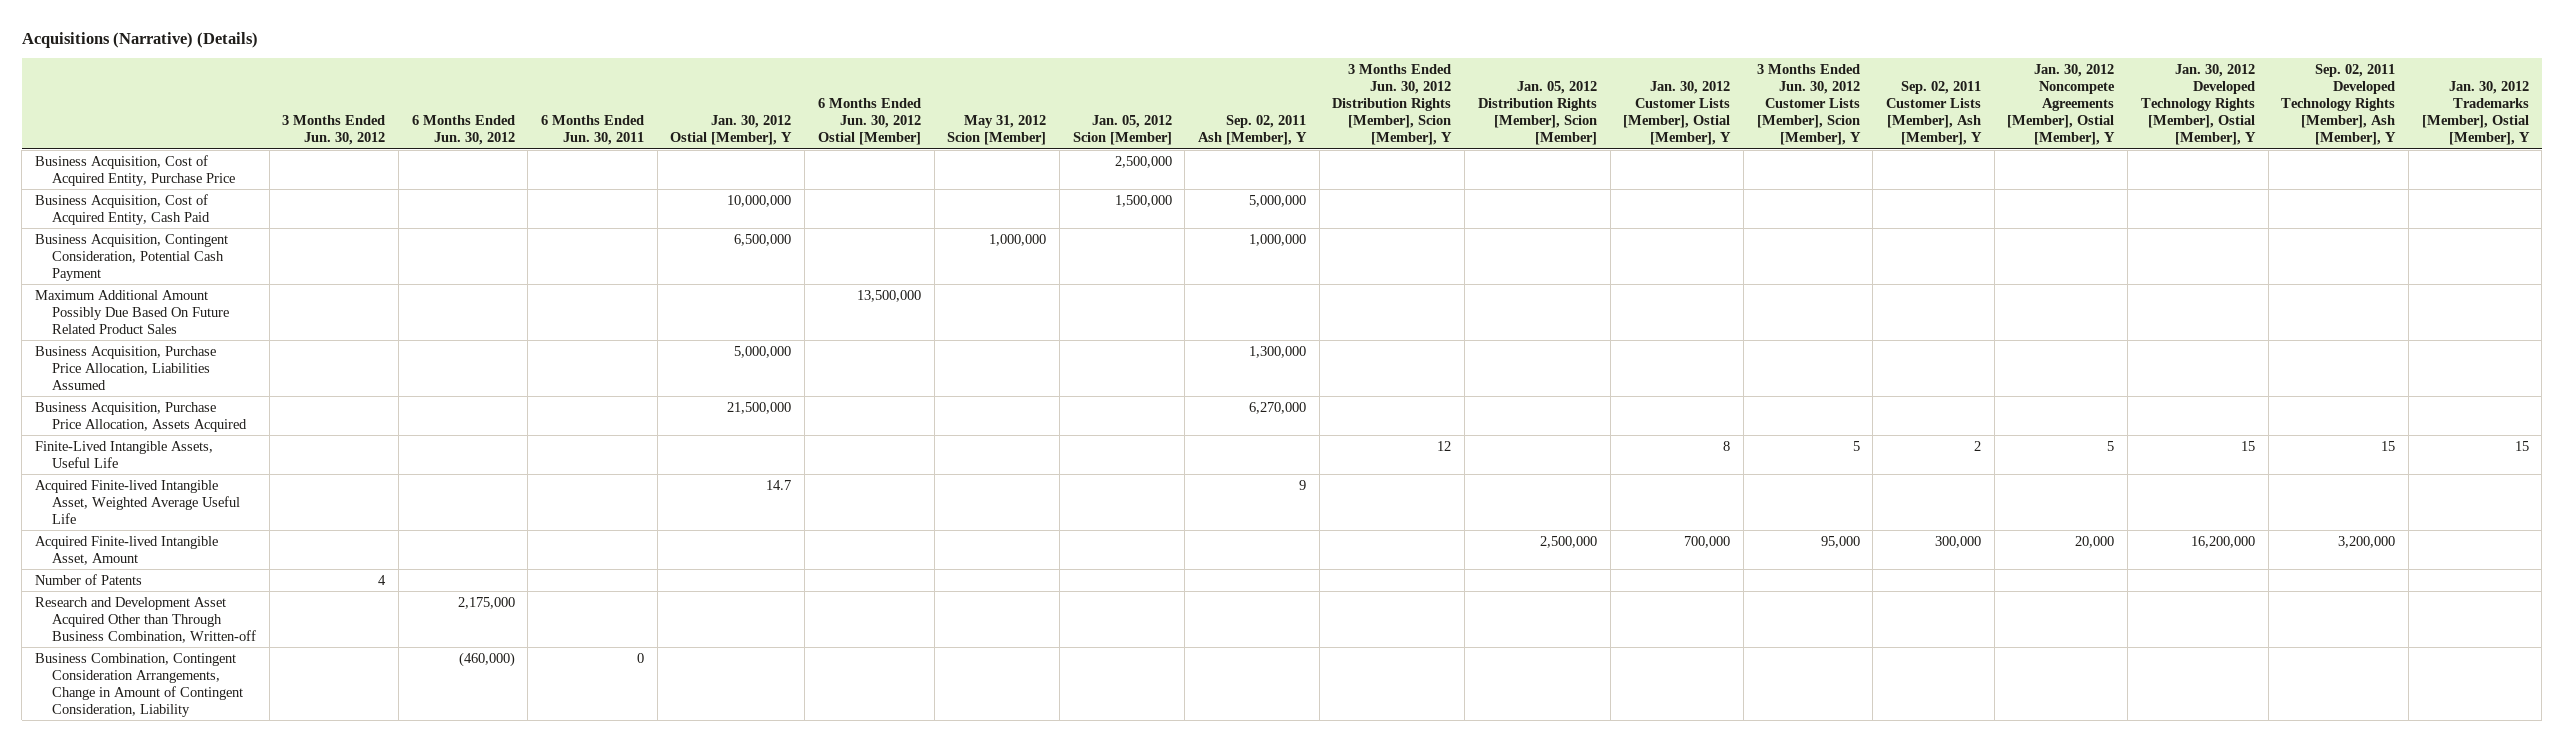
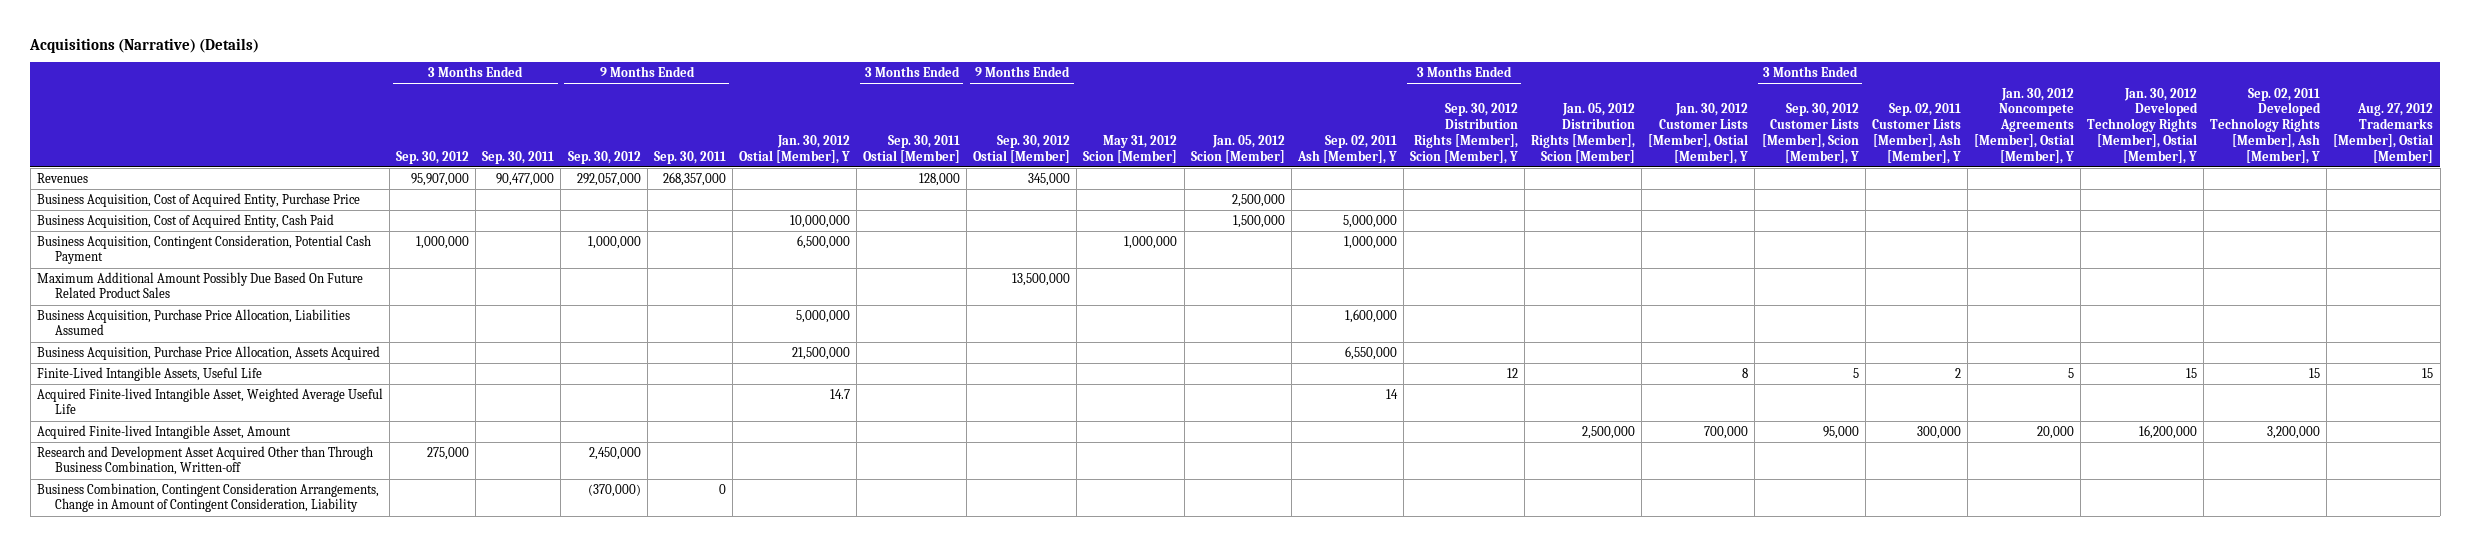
- | 3 Months Ended Jun. 30, 2012 | 6 Months Ended Jun. 30, 2012 | 6 Months Ended Jun. 30, 2011 | Jan. 30, 2012 Ostial [Member], Y | 6 Months Ended Jun. 30, 2012 Ostial [Member] | May 31, 2012 Scion [Member] | Jan. 05, 2012 Scion [Member] | Sep. 02, 2011 Ash [Member], Y | 3 Months Ended Jun. 30, 2012 Distribution Rights [Member], Scion [Member], Y | Jan. 05, 2012 Distribution Rights [Member], Scion [Member] | Jan. 30, 2012 Customer Lists [Member], Ostial [Member], Y | 3 Months Ended Jun. 30, 2012 Customer Lists [Member], Scion [Member], Y | Sep. 02, 2011 Customer Lists [Member], Ash [Member], Y | Jan. 30, 2012 Noncompete Agreements [Member], Ostial [Member], Y | Jan. 30, 2012 Developed Technology Rights [Member], Ostial [Member], Y | Sep. 02, 2011 Developed Technology Rights [Member], Ash [Member], Y | Jan. 30, 2012 Trademarks [Member], Ostial [Member], Y
+ | 3 Months Ended Sep. 30, 2012 | 3 Months Ended Sep. 30, 2011 | 9 Months Ended Sep. 30, 2012 | 9 Months Ended Sep. 30, 2011 | Jan. 30, 2012 Ostial [Member], Y | 3 Months Ended Sep. 30, 2011 Ostial [Member] | 9 Months Ended Sep. 30, 2012 Ostial [Member] | May 31, 2012 Scion [Member] | Jan. 05, 2012 Scion [Member] | Sep. 02, 2011 Ash [Member], Y | 3 Months Ended Sep. 30, 2012 Distribution Rights [Member], Scion [Member], Y | Jan. 05, 2012 Distribution Rights [Member], Scion [Member] | Jan. 30, 2012 Customer Lists [Member], Ostial [Member], Y | 3 Months Ended Sep. 30, 2012 Customer Lists [Member], Scion [Member], Y | Sep. 02, 2011 Customer Lists [Member], Ash [Member], Y | Jan. 30, 2012 Noncompete Agreements [Member], Ostial [Member], Y | Jan. 30, 2012 Developed Technology Rights [Member], Ostial [Member], Y | Sep. 02, 2011 Developed Technology Rights [Member], Ash [Member], Y | Aug. 27, 2012 Trademarks [Member], Ostial [Member]
+ Revenues | 95,907,000 | 90,477,000 | 292,057,000 | 268,357,000 | | 128,000 | 345,000 | | | | | | | | | | | |
- Business Acquisition, Purchase Price Allocation, Liabilities Assumed | | | | 5,000,000 | | | | 1,300,000 | | | | | | | | |
- Business Acquisition, Purchase Price Allocation, Assets Acquired | | | | 21,500,000 | | | | 6,270,000 | | | | | | | | |
+ Business Acquisition, Purchase Price Allocation, Liabilities Assumed | | | | | 5,000,000 | | | | | 1,600,000 | | | | | | | | |
+ Business Acquisition, Purchase Price Allocation, Assets Acquired | | | | | 21,500,000 | | | | | 6,550,000 | | | | | | | | |
- Acquired Finite-lived Intangible Asset, Weighted Average Useful Life | | | | 14.7 | | | | 9 | | | | | | | | |
+ Acquired Finite-lived Intangible Asset, Weighted Average Useful Life | | | | | 14.7 | | | | | 14 | | | | | | | | |
- Number of Patents | 4 | | | | | | | | | | | | | | | |

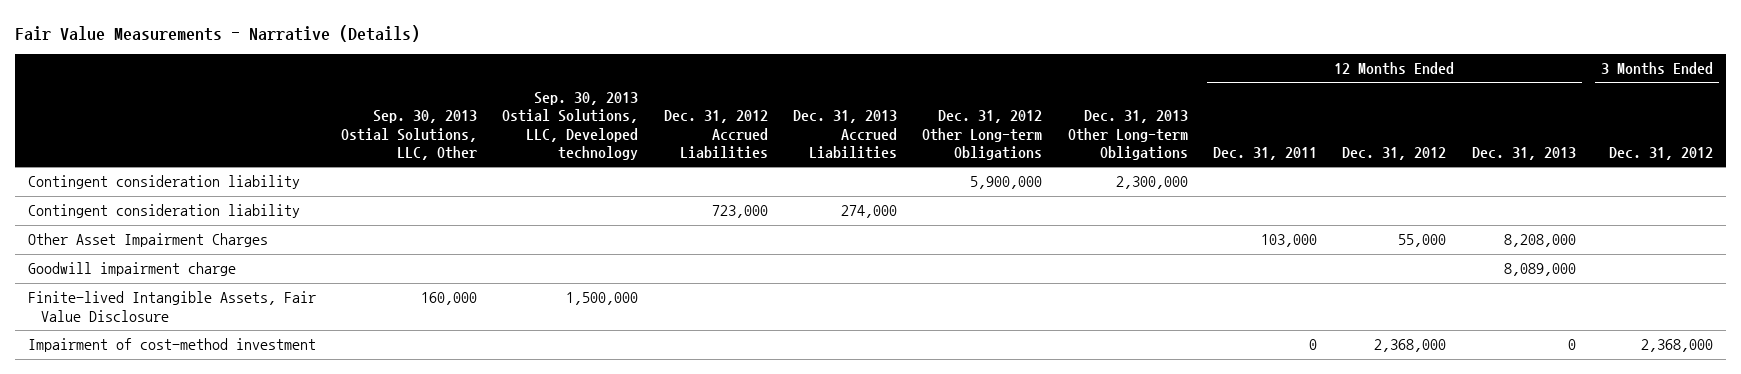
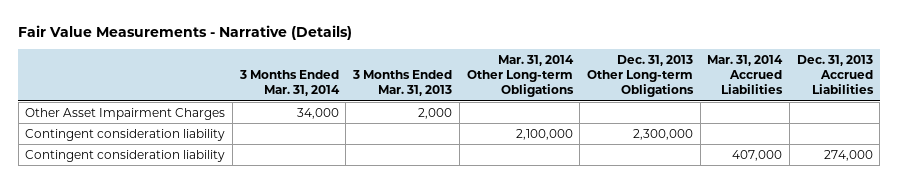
- | Sep. 30, 2013 Ostial Solutions, LLC, Other | Sep. 30, 2013 Ostial Solutions, LLC, Developed technology | Dec. 31, 2012 Accrued Liabilities | Dec. 31, 2013 Accrued Liabilities | Dec. 31, 2012 Other Long-term Obligations | Dec. 31, 2013 Other Long-term Obligations | 12 Months Ended Dec. 31, 2011 | 12 Months Ended Dec. 31, 2012 | 12 Months Ended Dec. 31, 2013 | 3 Months Ended Dec. 31, 2012
+ | 3 Months Ended Mar. 31, 2014 | 3 Months Ended Mar. 31, 2013 | Mar. 31, 2014 Other Long-term Obligations | Dec. 31, 2013 Other Long-term Obligations | Mar. 31, 2014 Accrued Liabilities | Dec. 31, 2013 Accrued Liabilities
moved up: Other Asset Impairment Charges | 34,000 | 2,000 | | | |
- Goodwill impairment charge | | | | | | | | | 8,089,000 |
- Finite-lived Intangible Assets, Fair Value Disclosure | 160,000 | 1,500,000 | | | | | | | |
- Impairment of cost-method investment | | | | | | | 0 | 2,368,000 | 0 | 2,368,000

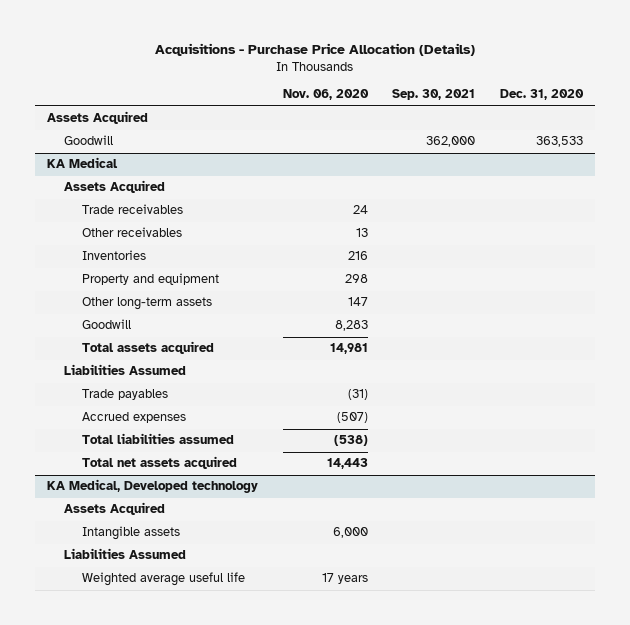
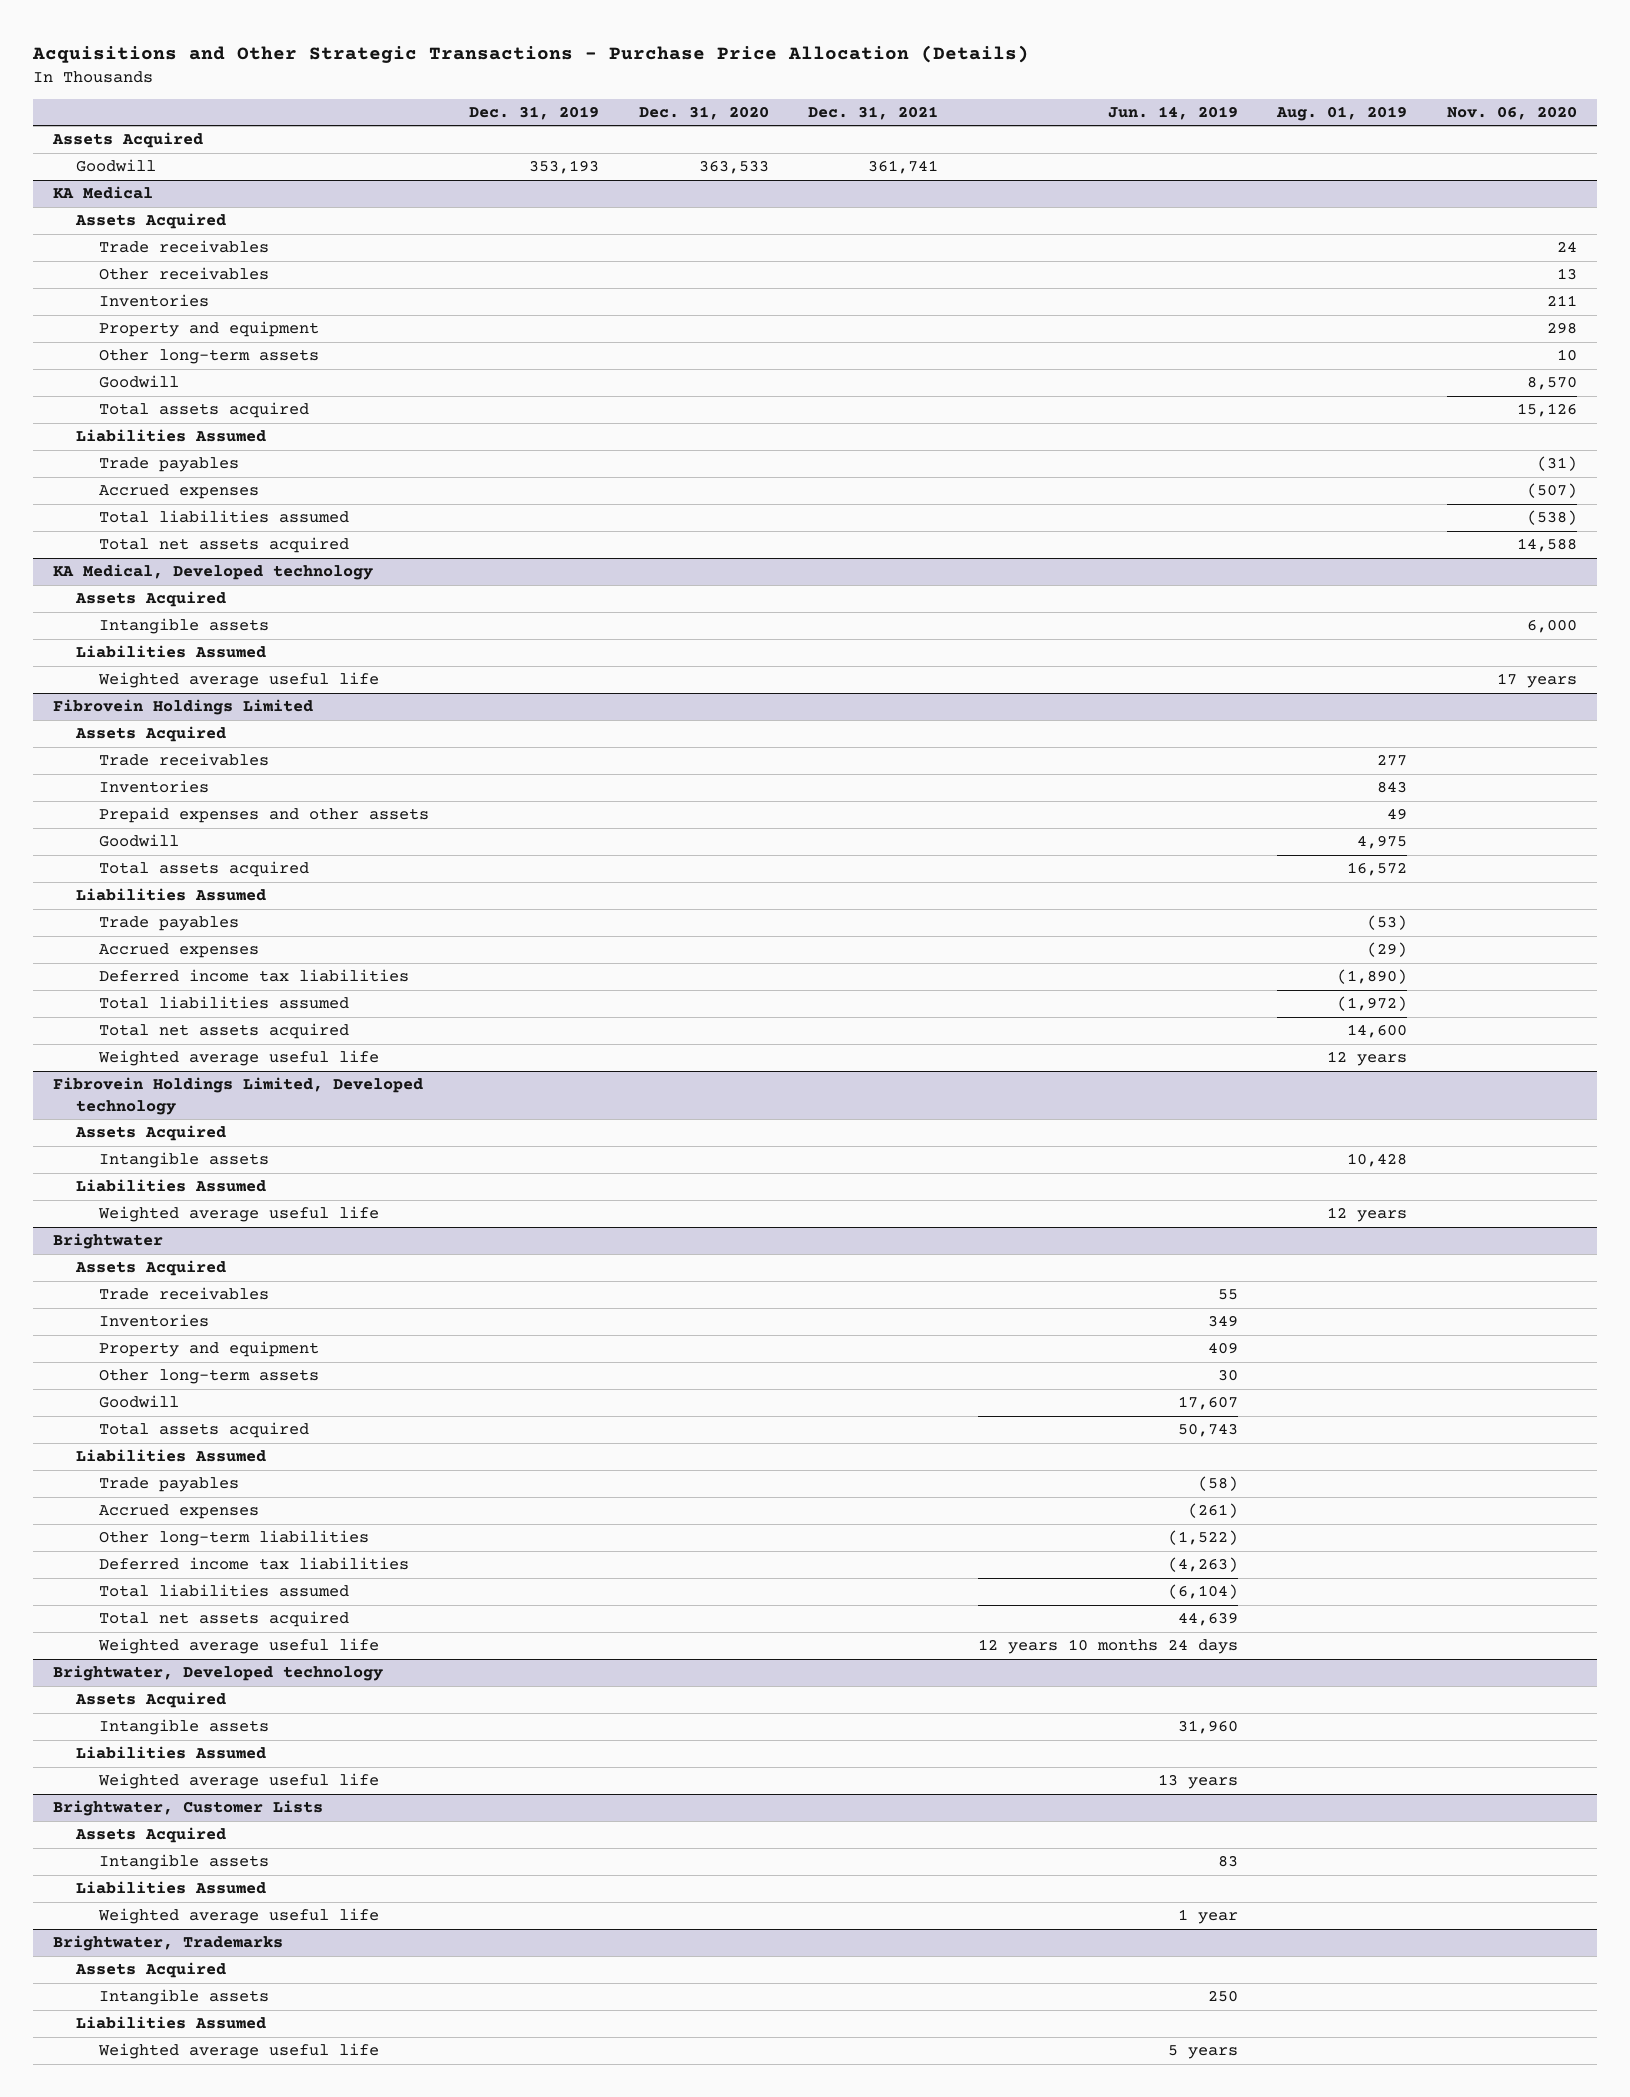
- Acquisitions - Purchase Price Allocation (Details)
+ Acquisitions and Other Strategic Transactions - Purchase Price Allocation (Details)
- | Nov. 06, 2020 | Sep. 30, 2021 | Dec. 31, 2020
+ | Dec. 31, 2019 | Dec. 31, 2020 | Dec. 31, 2021 | Jun. 14, 2019 | Aug. 01, 2019 | Nov. 06, 2020
@ KA Medical
- Inventories | 216 | |
+ Inventories | | | | | | 211
- Other long-term assets | 147 | |
- Goodwill | 8,283 | |
- Total assets acquired | 14,981 | |
+ Other long-term assets | | | | | | 10
+ Goodwill | | | | | | 8,570
+ Total assets acquired | | | | | | 15,126
- Total net assets acquired | 14,443 | |
+ Total net assets acquired | | | | | | 14,588
+ Fibrovein Holdings Limited
+ Assets Acquired
+ Trade receivables | | | | | 277 |
+ Inventories | | | | | 843 |
+ Prepaid expenses and other assets | | | | | 49 |
+ Goodwill | | | | | 4,975 |
+ Total assets acquired | | | | | 16,572 |
+ Liabilities Assumed
+ Trade payables | | | | | (53) |
+ Accrued expenses | | | | | (29) |
+ Deferred income tax liabilities | | | | | (1,890) |
+ Total liabilities assumed | | | | | (1,972) |
+ Total net assets acquired | | | | | 14,600 |
+ Weighted average useful life | | | | | 12 years |
+ Fibrovein Holdings Limited, Developed technology
+ Assets Acquired
+ Intangible assets | | | | | 10,428 |
+ Liabilities Assumed
+ Weighted average useful life | | | | | 12 years |
+ Brightwater
+ Assets Acquired
+ Trade receivables | | | | 55 | |
+ Inventories | | | | 349 | |
+ Property and equipment | | | | 409 | |
+ Other long-term assets | | | | 30 | |
+ Goodwill | | | | 17,607 | |
+ Total assets acquired | | | | 50,743 | |
+ Liabilities Assumed
+ Trade payables | | | | (58) | |
+ Accrued expenses | | | | (261) | |
+ Other long-term liabilities | | | | (1,522) | |
+ Deferred income tax liabilities | | | | (4,263) | |
+ Total liabilities assumed | | | | (6,104) | |
+ Total net assets acquired | | | | 44,639 | |
+ Weighted average useful life | | | | 12 years 10 months 24 days | |
+ Brightwater, Developed technology
+ Assets Acquired
+ Intangible assets | | | | 31,960 | |
+ Liabilities Assumed
+ Weighted average useful life | | | | 13 years | |
+ Brightwater, Customer Lists
+ Assets Acquired
+ Intangible assets | | | | 83 | |
+ Liabilities Assumed
+ Weighted average useful life | | | | 1 year | |
+ Brightwater, Trademarks
+ Assets Acquired
+ Intangible assets | | | | 250 | |
+ Liabilities Assumed
+ Weighted average useful life | | | | 5 years | |

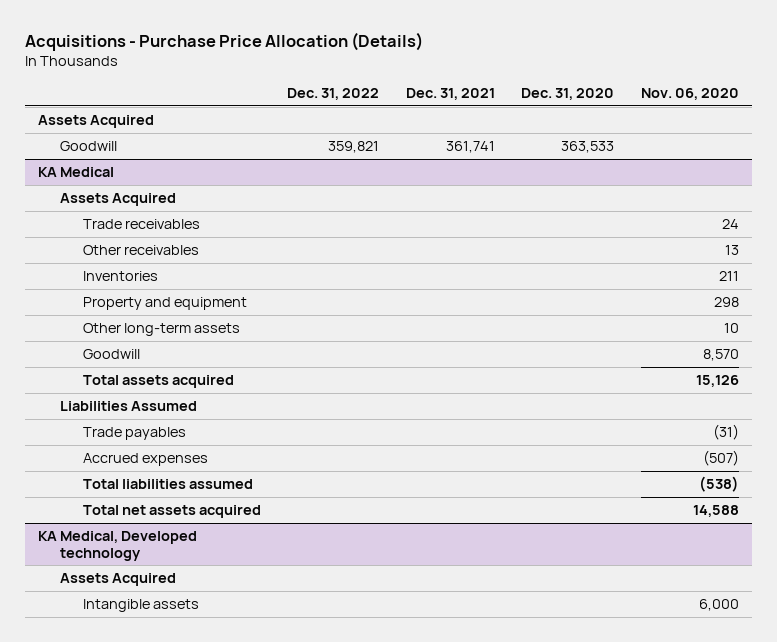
- Acquisitions and Other Strategic Transactions - Purchase Price Allocation (Details)
+ Acquisitions - Purchase Price Allocation (Details)
- | Dec. 31, 2019 | Dec. 31, 2020 | Dec. 31, 2021 | Jun. 14, 2019 | Aug. 01, 2019 | Nov. 06, 2020
+ | Dec. 31, 2022 | Dec. 31, 2021 | Dec. 31, 2020 | Nov. 06, 2020
@ KA Medical, Developed technology
- Liabilities Assumed
- Weighted average useful life | | | | | | 17 years
- Fibrovein Holdings Limited
- Assets Acquired
- Trade receivables | | | | | 277 |
- Inventories | | | | | 843 |
- Prepaid expenses and other assets | | | | | 49 |
- Goodwill | | | | | 4,975 |
- Total assets acquired | | | | | 16,572 |
- Liabilities Assumed
- Trade payables | | | | | (53) |
- Accrued expenses | | | | | (29) |
- Deferred income tax liabilities | | | | | (1,890) |
- Total liabilities assumed | | | | | (1,972) |
- Total net assets acquired | | | | | 14,600 |
- Weighted average useful life | | | | | 12 years |
- Fibrovein Holdings Limited, Developed technology
- Assets Acquired
- Intangible assets | | | | | 10,428 |
- Liabilities Assumed
- Weighted average useful life | | | | | 12 years |
- Brightwater
- Assets Acquired
- Trade receivables | | | | 55 | |
- Inventories | | | | 349 | |
- Property and equipment | | | | 409 | |
- Other long-term assets | | | | 30 | |
- Goodwill | | | | 17,607 | |
- Total assets acquired | | | | 50,743 | |
- Liabilities Assumed
- Trade payables | | | | (58) | |
- Accrued expenses | | | | (261) | |
- Other long-term liabilities | | | | (1,522) | |
- Deferred income tax liabilities | | | | (4,263) | |
- Total liabilities assumed | | | | (6,104) | |
- Total net assets acquired | | | | 44,639 | |
- Weighted average useful life | | | | 12 years 10 months 24 days | |
- Brightwater, Developed technology
- Assets Acquired
- Intangible assets | | | | 31,960 | |
- Liabilities Assumed
- Weighted average useful life | | | | 13 years | |
- Brightwater, Customer Lists
- Assets Acquired
- Intangible assets | | | | 83 | |
- Liabilities Assumed
- Weighted average useful life | | | | 1 year | |
- Brightwater, Trademarks
- Assets Acquired
- Intangible assets | | | | 250 | |
- Liabilities Assumed
- Weighted average useful life | | | | 5 years | |

